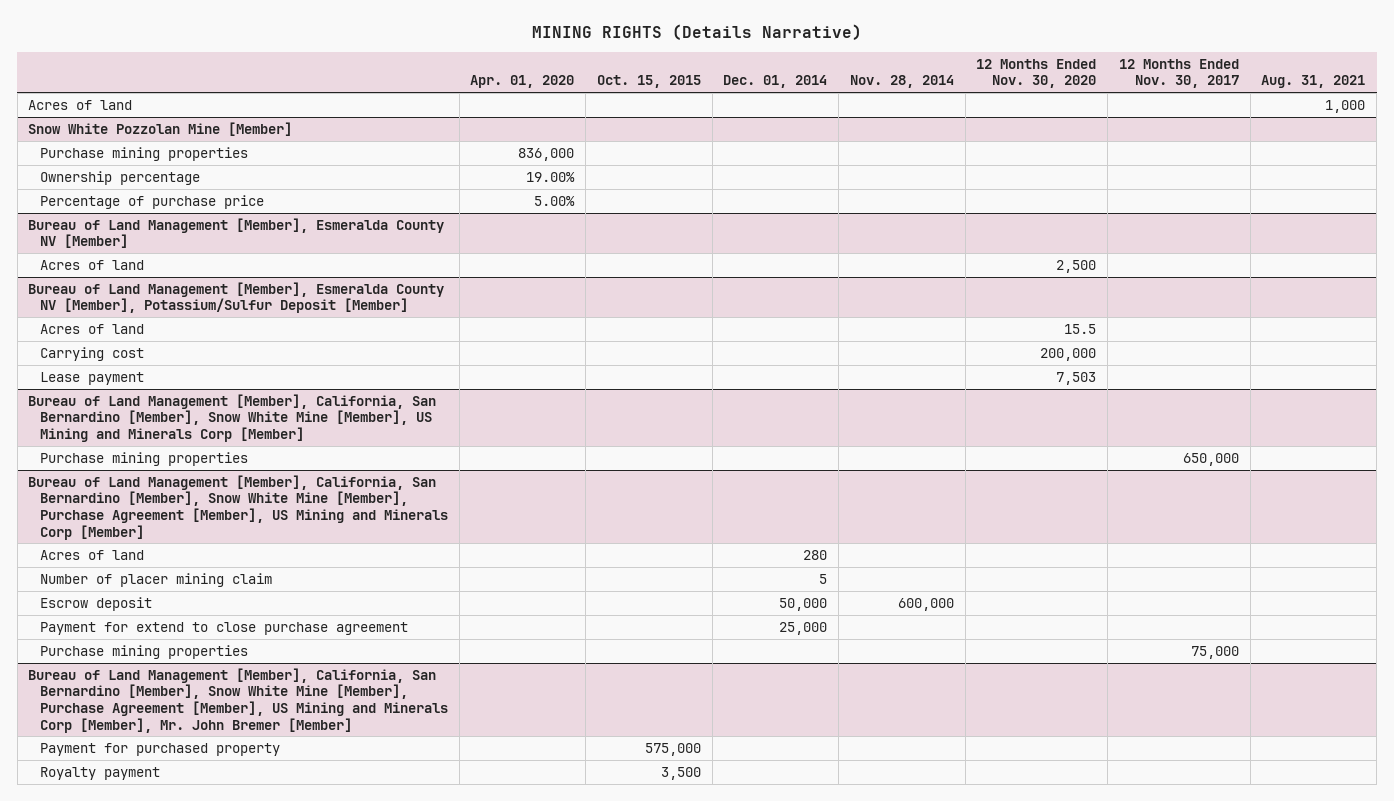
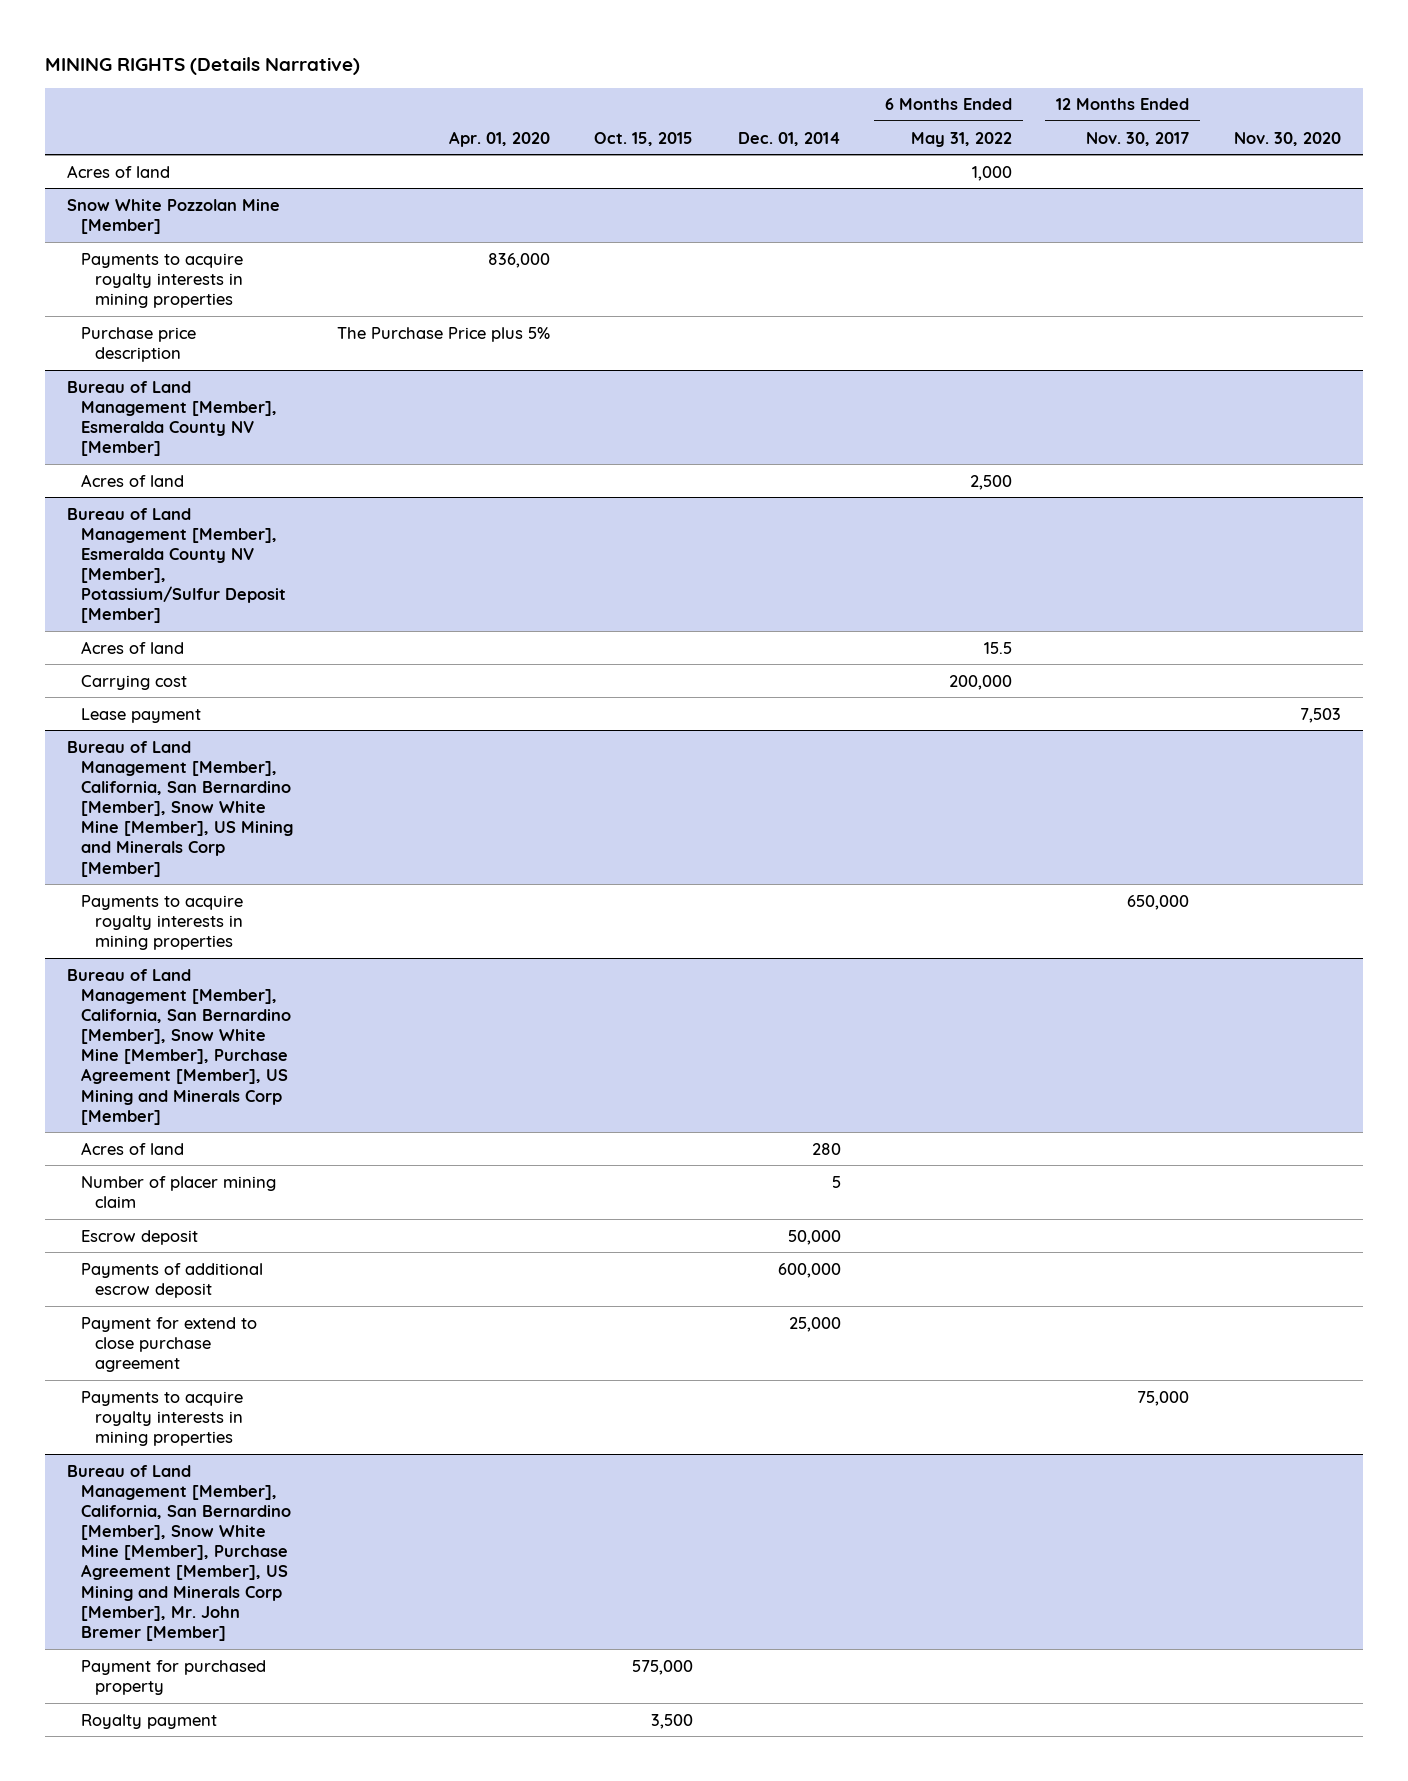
- | Apr. 01, 2020 | Oct. 15, 2015 | Dec. 01, 2014 | Nov. 28, 2014 | 12 Months Ended Nov. 30, 2020 | 12 Months Ended Nov. 30, 2017 | Aug. 31, 2021
+ | Apr. 01, 2020 | Oct. 15, 2015 | Dec. 01, 2014 | 6 Months Ended May 31, 2022 | 12 Months Ended Nov. 30, 2017 | Nov. 30, 2020
@ Snow White Pozzolan Mine [Member]
- Purchase mining properties | 836,000 | | | | | |
- Ownership percentage | 19.00% | | | | | |
- Percentage of purchase price | 5.00% | | | | | |
+ Payments to acquire royalty interests in mining properties | 836,000 | | | | |
+ Purchase price description | The Purchase Price plus 5% | | | | |
@ Bureau of Land Management [Member], California, San Bernardino [Member], Snow White Mine [Member], US Mining and Minerals Corp [Member]
- Purchase mining properties | | | | | | 650,000 |
+ Payments to acquire royalty interests in mining properties | | | | | 650,000 |
@ Bureau of Land Management [Member], California, San Bernardino [Member], Snow White Mine [Member], Purchase Agreement [Member], US Mining and Minerals Corp [Member]
+ Payments of additional escrow deposit | | | 600,000 | | |
- Purchase mining properties | | | | | | 75,000 |
+ Payments to acquire royalty interests in mining properties | | | | | 75,000 |

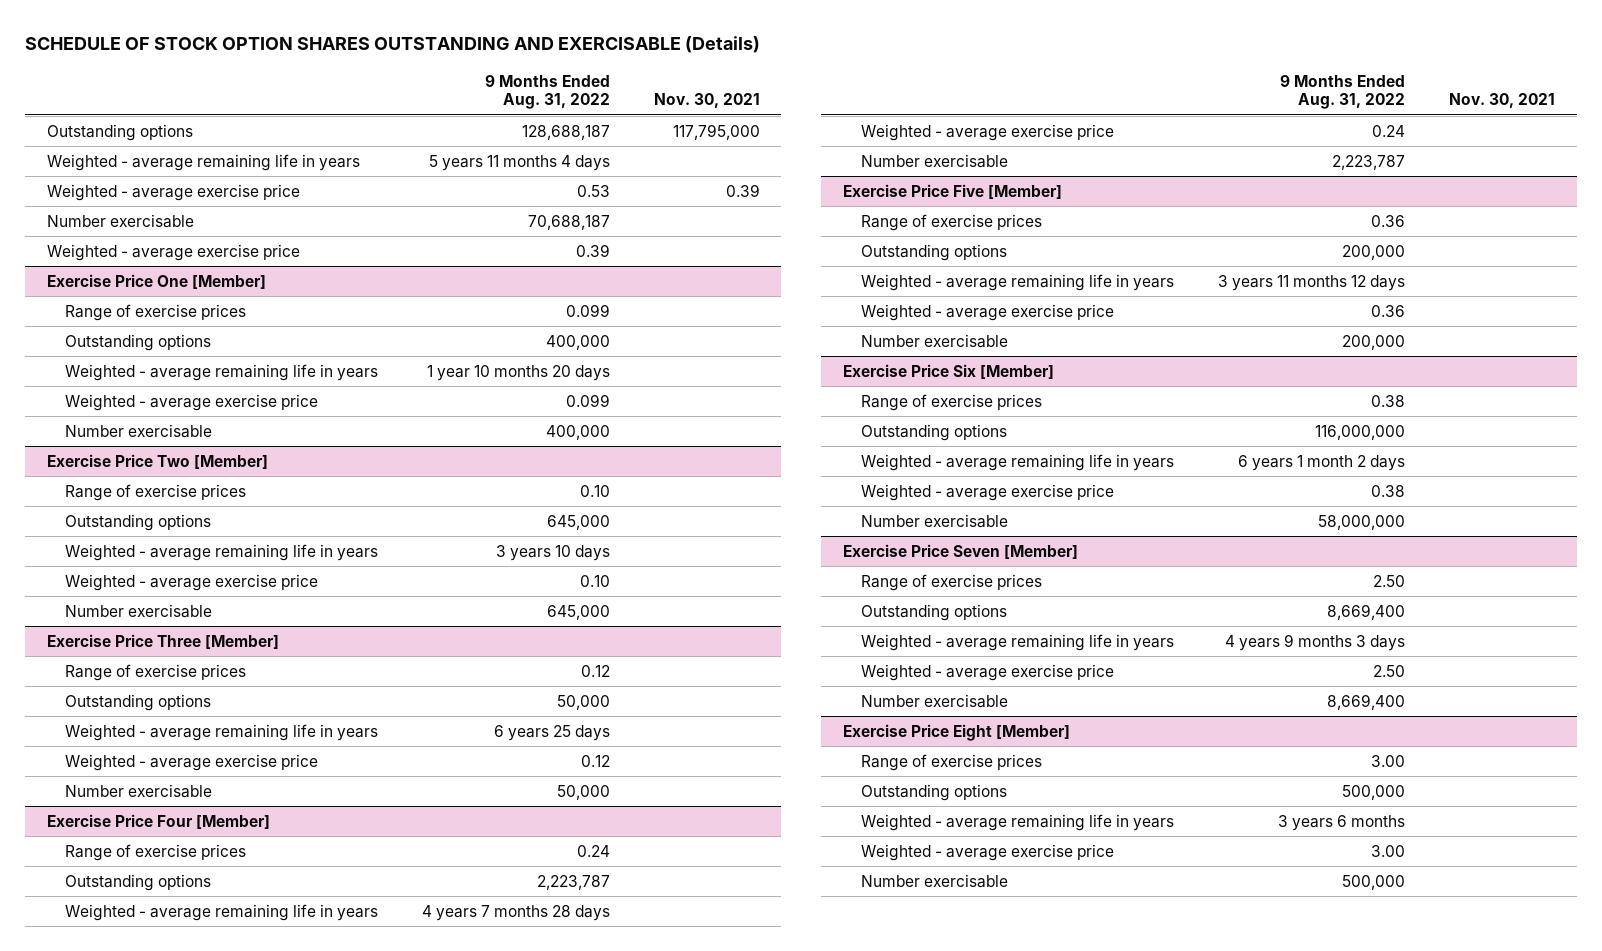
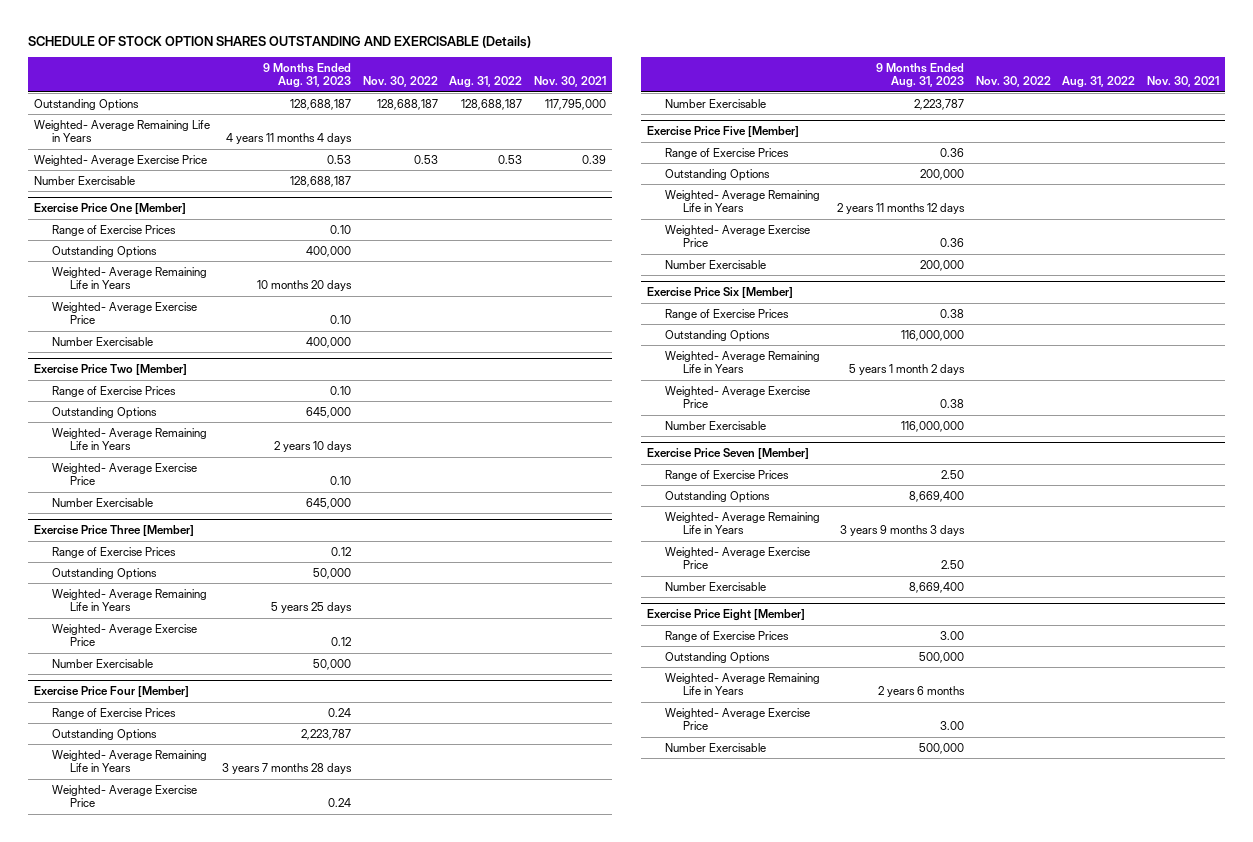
- | 9 Months Ended Aug. 31, 2022 | Nov. 30, 2021
+ | 9 Months Ended Aug. 31, 2023 | Nov. 30, 2022 | Aug. 31, 2022 | Nov. 30, 2021
- Outstanding options | 128,688,187 | 117,795,000
- Weighted - average remaining life in years | 5 years 11 months 4 days |
- Weighted - average exercise price | 0.53 | 0.39
- Number exercisable | 70,688,187 |
- Weighted - average exercise price | 0.39 |
+ Outstanding Options | 128,688,187 | 128,688,187 | 128,688,187 | 117,795,000
+ Weighted- Average Remaining Life in Years | 4 years 11 months 4 days | | |
+ Weighted- Average Exercise Price | 0.53 | 0.53 | 0.53 | 0.39
+ Number Exercisable | 128,688,187 | | |
@ Exercise Price One [Member]
- Range of exercise prices | 0.099 |
- Outstanding options | 400,000 |
- Weighted - average remaining life in years | 1 year 10 months 20 days |
- Weighted - average exercise price | 0.099 |
- Number exercisable | 400,000 |
+ Range of Exercise Prices | 0.10 | | |
+ Outstanding Options | 400,000 | | |
+ Weighted- Average Remaining Life in Years | 10 months 20 days | | |
+ Weighted- Average Exercise Price | 0.10 | | |
+ Number Exercisable | 400,000 | | |
@ Exercise Price Two [Member]
- Range of exercise prices | 0.10 |
- Outstanding options | 645,000 |
- Weighted - average remaining life in years | 3 years 10 days |
- Weighted - average exercise price | 0.10 |
- Number exercisable | 645,000 |
+ Range of Exercise Prices | 0.10 | | |
+ Outstanding Options | 645,000 | | |
+ Weighted- Average Remaining Life in Years | 2 years 10 days | | |
+ Weighted- Average Exercise Price | 0.10 | | |
+ Number Exercisable | 645,000 | | |
@ Exercise Price Three [Member]
- Range of exercise prices | 0.12 |
- Outstanding options | 50,000 |
- Weighted - average remaining life in years | 6 years 25 days |
- Weighted - average exercise price | 0.12 |
- Number exercisable | 50,000 |
+ Range of Exercise Prices | 0.12 | | |
+ Outstanding Options | 50,000 | | |
+ Weighted- Average Remaining Life in Years | 5 years 25 days | | |
+ Weighted- Average Exercise Price | 0.12 | | |
+ Number Exercisable | 50,000 | | |
@ Exercise Price Four [Member]
- Range of exercise prices | 0.24 |
- Outstanding options | 2,223,787 |
- Weighted - average remaining life in years | 4 years 7 months 28 days |
- Weighted - average exercise price | 0.24 |
- Number exercisable | 2,223,787 |
+ Range of Exercise Prices | 0.24 | | |
+ Outstanding Options | 2,223,787 | | |
+ Weighted- Average Remaining Life in Years | 3 years 7 months 28 days | | |
+ Weighted- Average Exercise Price | 0.24 | | |
+ Number Exercisable | 2,223,787 | | |
@ Exercise Price Five [Member]
- Range of exercise prices | 0.36 |
- Outstanding options | 200,000 |
- Weighted - average remaining life in years | 3 years 11 months 12 days |
- Weighted - average exercise price | 0.36 |
- Number exercisable | 200,000 |
+ Range of Exercise Prices | 0.36 | | |
+ Outstanding Options | 200,000 | | |
+ Weighted- Average Remaining Life in Years | 2 years 11 months 12 days | | |
+ Weighted- Average Exercise Price | 0.36 | | |
+ Number Exercisable | 200,000 | | |
@ Exercise Price Six [Member]
- Range of exercise prices | 0.38 |
- Outstanding options | 116,000,000 |
- Weighted - average remaining life in years | 6 years 1 month 2 days |
- Weighted - average exercise price | 0.38 |
- Number exercisable | 58,000,000 |
+ Range of Exercise Prices | 0.38 | | |
+ Outstanding Options | 116,000,000 | | |
+ Weighted- Average Remaining Life in Years | 5 years 1 month 2 days | | |
+ Weighted- Average Exercise Price | 0.38 | | |
+ Number Exercisable | 116,000,000 | | |
@ Exercise Price Seven [Member]
- Range of exercise prices | 2.50 |
- Outstanding options | 8,669,400 |
- Weighted - average remaining life in years | 4 years 9 months 3 days |
- Weighted - average exercise price | 2.50 |
- Number exercisable | 8,669,400 |
+ Range of Exercise Prices | 2.50 | | |
+ Outstanding Options | 8,669,400 | | |
+ Weighted- Average Remaining Life in Years | 3 years 9 months 3 days | | |
+ Weighted- Average Exercise Price | 2.50 | | |
+ Number Exercisable | 8,669,400 | | |
@ Exercise Price Eight [Member]
- Range of exercise prices | 3.00 |
- Outstanding options | 500,000 |
- Weighted - average remaining life in years | 3 years 6 months |
- Weighted - average exercise price | 3.00 |
- Number exercisable | 500,000 |
+ Range of Exercise Prices | 3.00 | | |
+ Outstanding Options | 500,000 | | |
+ Weighted- Average Remaining Life in Years | 2 years 6 months | | |
+ Weighted- Average Exercise Price | 3.00 | | |
+ Number Exercisable | 500,000 | | |

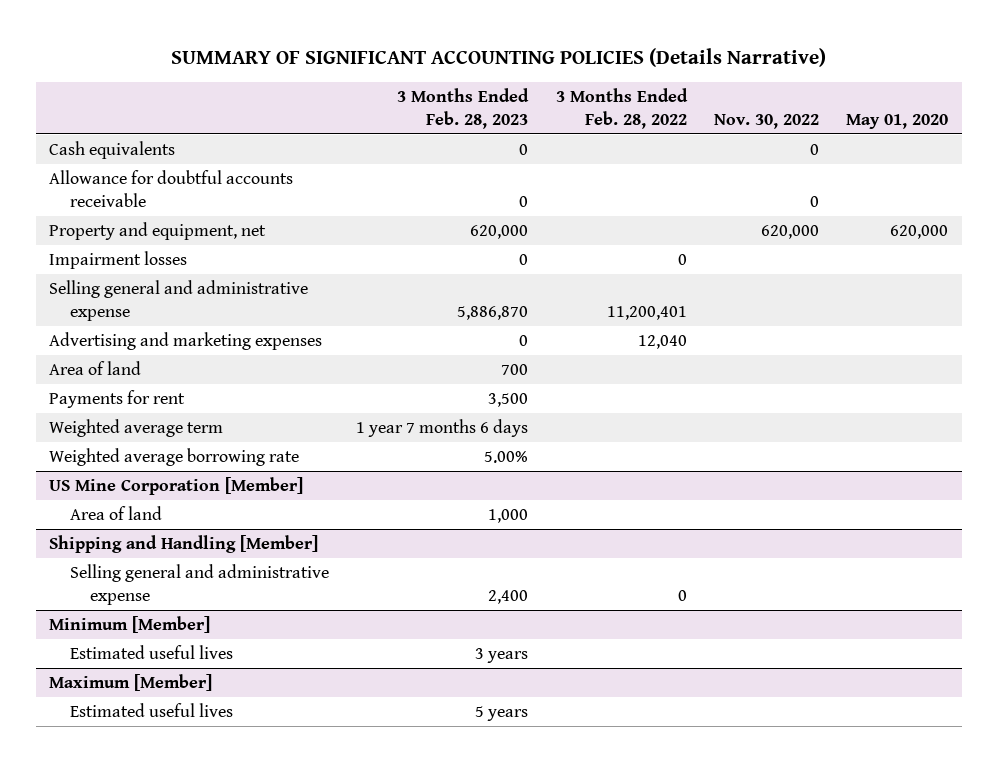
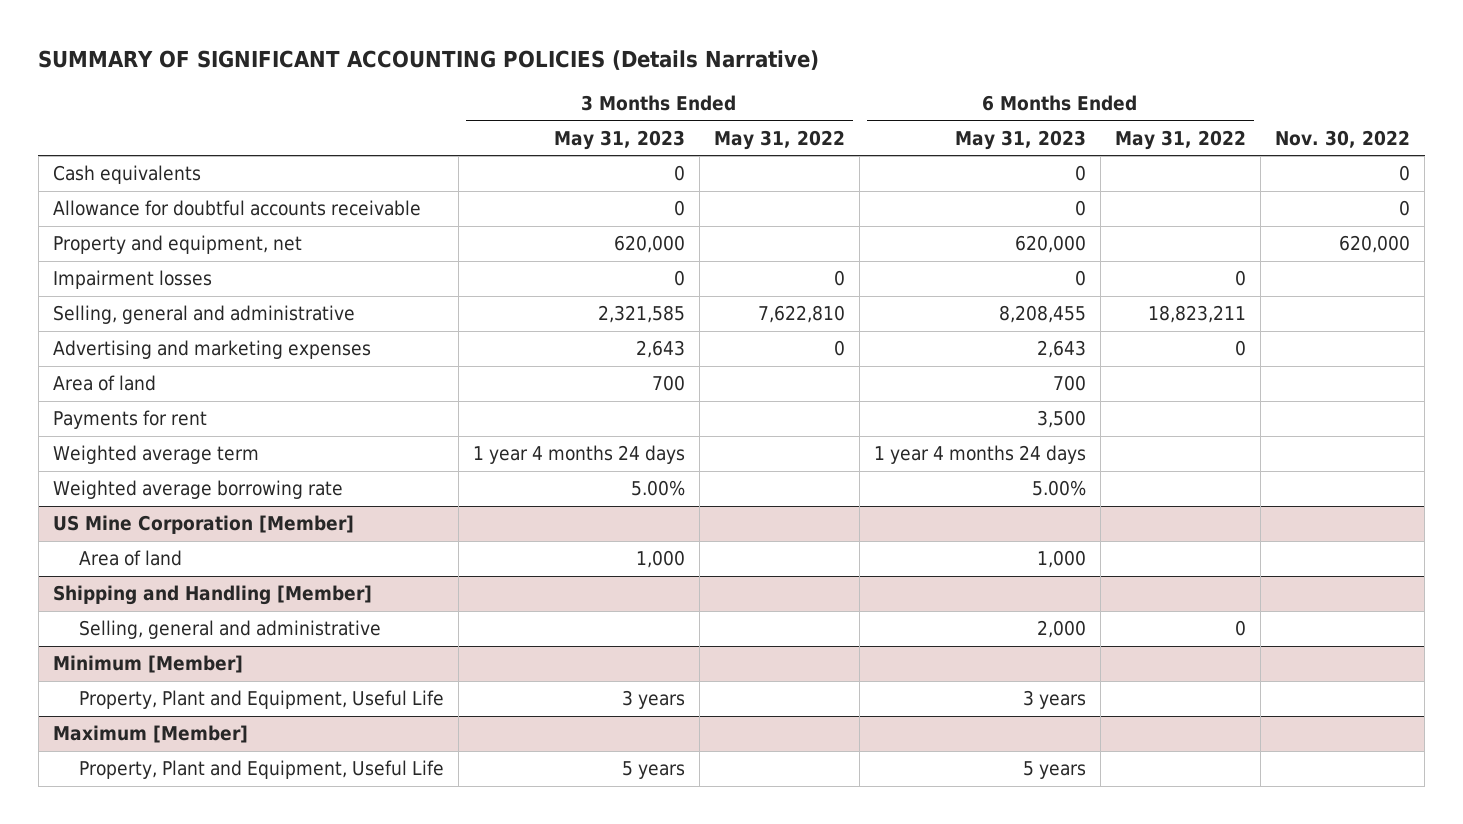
- | 3 Months Ended Feb. 28, 2023 | 3 Months Ended Feb. 28, 2022 | Nov. 30, 2022 | May 01, 2020
+ | 3 Months Ended May 31, 2023 | 3 Months Ended May 31, 2022 | 6 Months Ended May 31, 2023 | 6 Months Ended May 31, 2022 | Nov. 30, 2022
- Selling general and administrative expense | 5,886,870 | 11,200,401 | |
+ Selling, general and administrative | 2,321,585 | 7,622,810 | 8,208,455 | 18,823,211 |
@ Shipping and Handling [Member]
- Selling general and administrative expense | 2,400 | 0 | |
+ Selling, general and administrative | | | 2,000 | 0 |
@ Minimum [Member]
- Estimated useful lives | 3 years | | |
+ Property, Plant and Equipment, Useful Life | 3 years | | 3 years | |
@ Maximum [Member]
- Estimated useful lives | 5 years | | |
+ Property, Plant and Equipment, Useful Life | 5 years | | 5 years | |

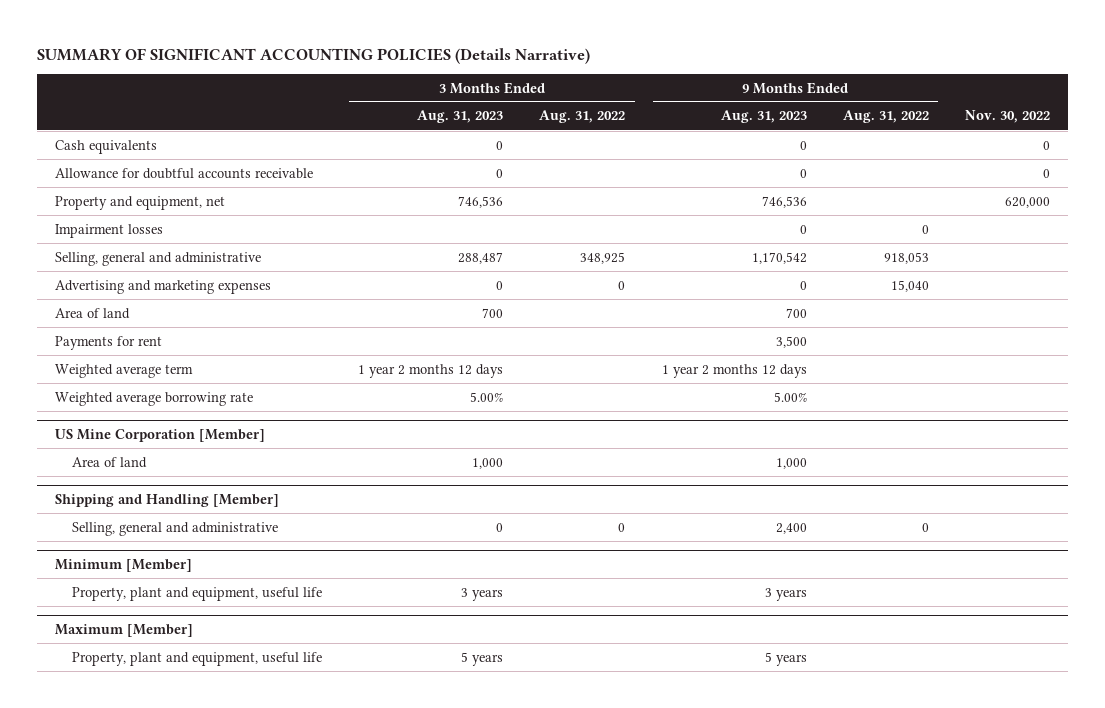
- | 3 Months Ended May 31, 2023 | 3 Months Ended May 31, 2022 | 6 Months Ended May 31, 2023 | 6 Months Ended May 31, 2022 | Nov. 30, 2022
+ | 3 Months Ended Aug. 31, 2023 | 3 Months Ended Aug. 31, 2022 | 9 Months Ended Aug. 31, 2023 | 9 Months Ended Aug. 31, 2022 | Nov. 30, 2022
@ Minimum [Member]
- Property, Plant and Equipment, Useful Life | 3 years | | 3 years | |
+ Property, plant and equipment, useful life | 3 years | | 3 years | |
@ Maximum [Member]
- Property, Plant and Equipment, Useful Life | 5 years | | 5 years | |
+ Property, plant and equipment, useful life | 5 years | | 5 years | |

